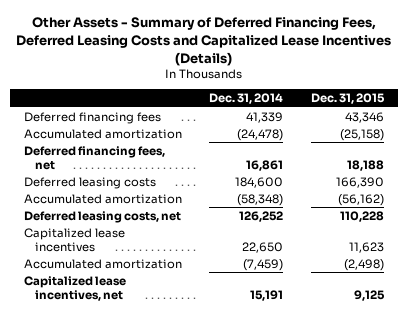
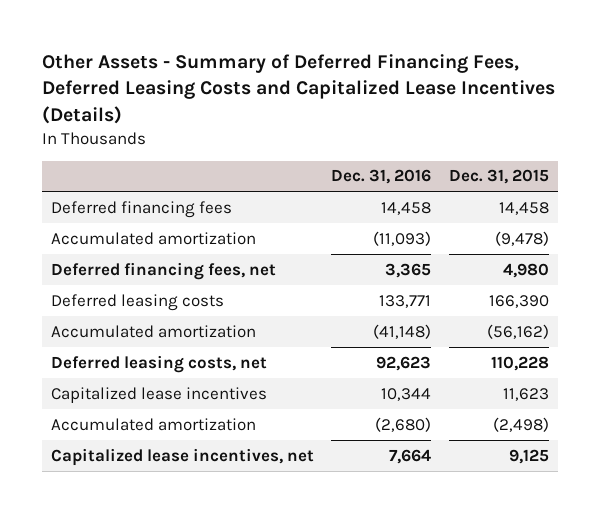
- | Dec. 31, 2014 | Dec. 31, 2015
+ | Dec. 31, 2016 | Dec. 31, 2015
- Deferred financing fees | 41,339 | 43,346
- Accumulated amortization | (24,478) | (25,158)
- Deferred financing fees, net | 16,861 | 18,188
+ Deferred financing fees | 14,458 | 14,458
+ Accumulated amortization | (11,093) | (9,478)
+ Deferred financing fees, net | 3,365 | 4,980

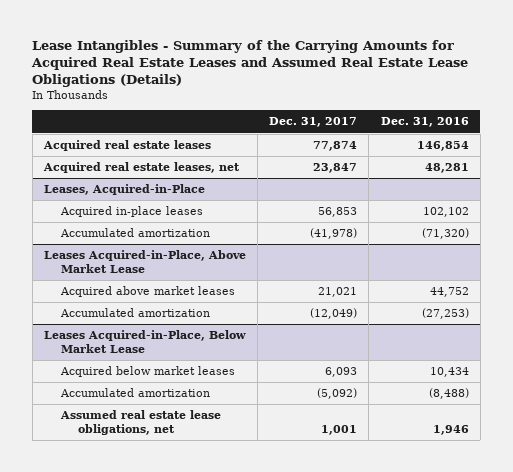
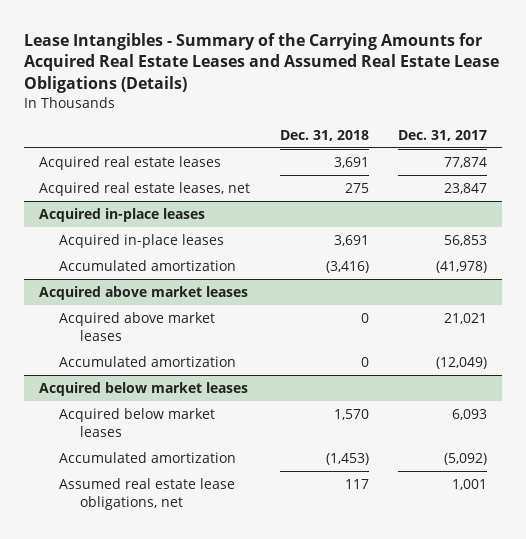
- | Dec. 31, 2017 | Dec. 31, 2016
+ | Dec. 31, 2018 | Dec. 31, 2017
- Leases, Acquired-in-Place
+ Acquired in-place leases
- Leases Acquired-in-Place, Above Market Lease
+ Acquired above market leases
- Leases Acquired-in-Place, Below Market Lease
+ Acquired below market leases

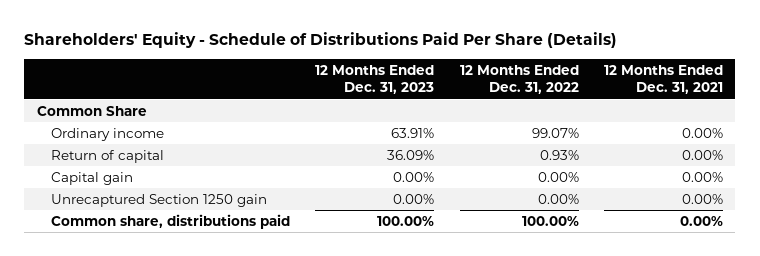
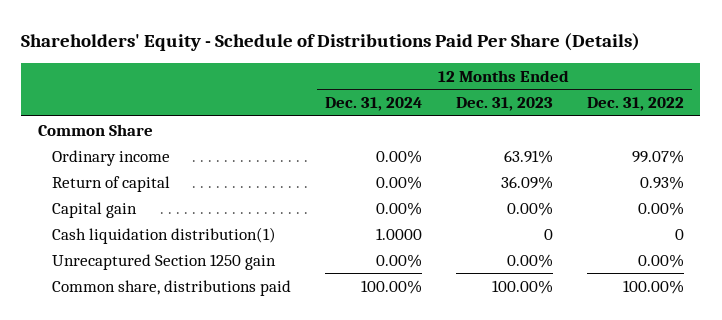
- | 12 Months Ended Dec. 31, 2023 | 12 Months Ended Dec. 31, 2022 | 12 Months Ended Dec. 31, 2021
+ | 12 Months Ended Dec. 31, 2024 | 12 Months Ended Dec. 31, 2023 | 12 Months Ended Dec. 31, 2022
+ Cash liquidation distribution(1) | 1.0000 | 0 | 0

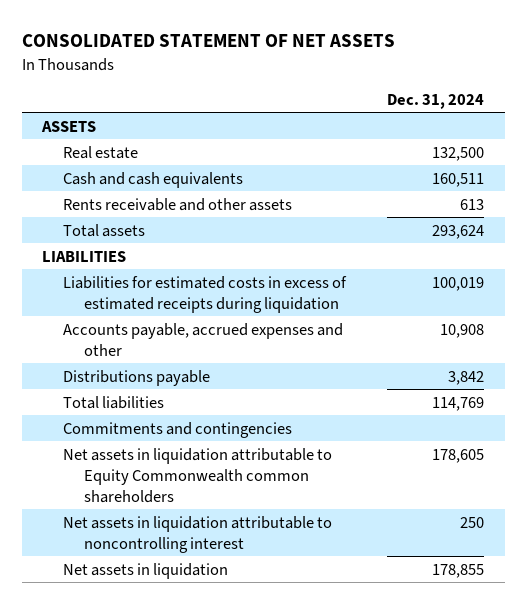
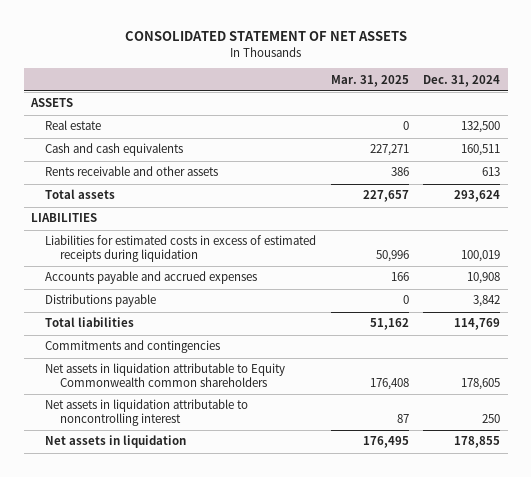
- | Dec. 31, 2024
+ | Mar. 31, 2025 | Dec. 31, 2024
- Accounts payable, accrued expenses and other | 10,908
+ Accounts payable and accrued expenses | 166 | 10,908

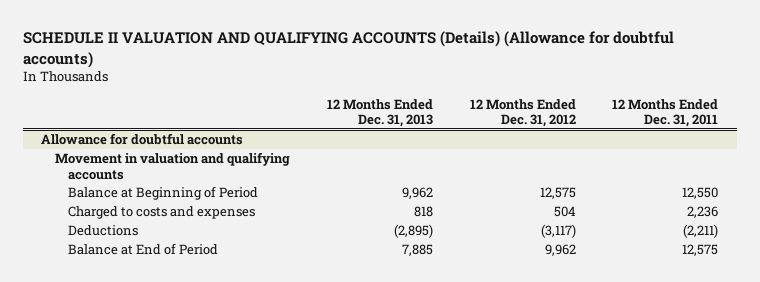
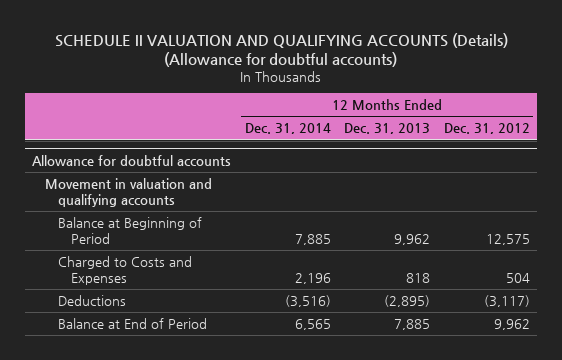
- | 12 Months Ended Dec. 31, 2013 | 12 Months Ended Dec. 31, 2012 | 12 Months Ended Dec. 31, 2011
+ | 12 Months Ended Dec. 31, 2014 | 12 Months Ended Dec. 31, 2013 | 12 Months Ended Dec. 31, 2012
@ Allowance for doubtful accounts
- Charged to costs and expenses | 818 | 504 | 2,236
+ Charged to Costs and Expenses | 2,196 | 818 | 504

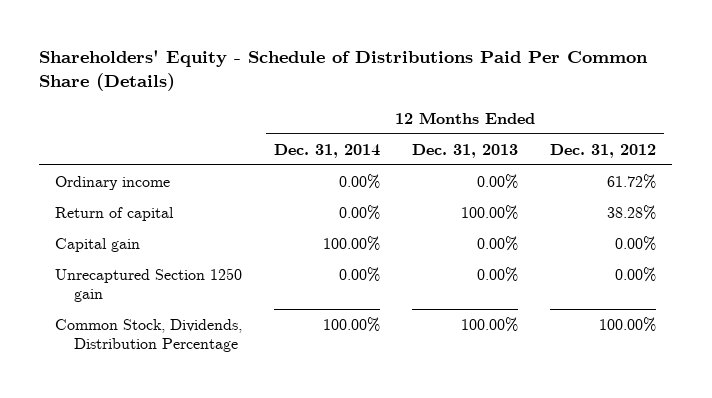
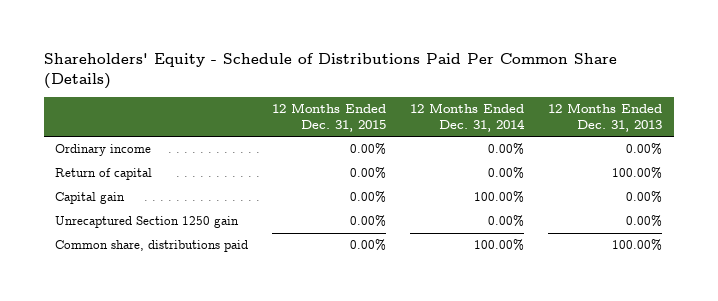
- | 12 Months Ended Dec. 31, 2014 | 12 Months Ended Dec. 31, 2013 | 12 Months Ended Dec. 31, 2012
+ | 12 Months Ended Dec. 31, 2015 | 12 Months Ended Dec. 31, 2014 | 12 Months Ended Dec. 31, 2013
- Common Stock, Dividends, Distribution Percentage | 100.00% | 100.00% | 100.00%
+ Common share, distributions paid | 0.00% | 100.00% | 100.00%

